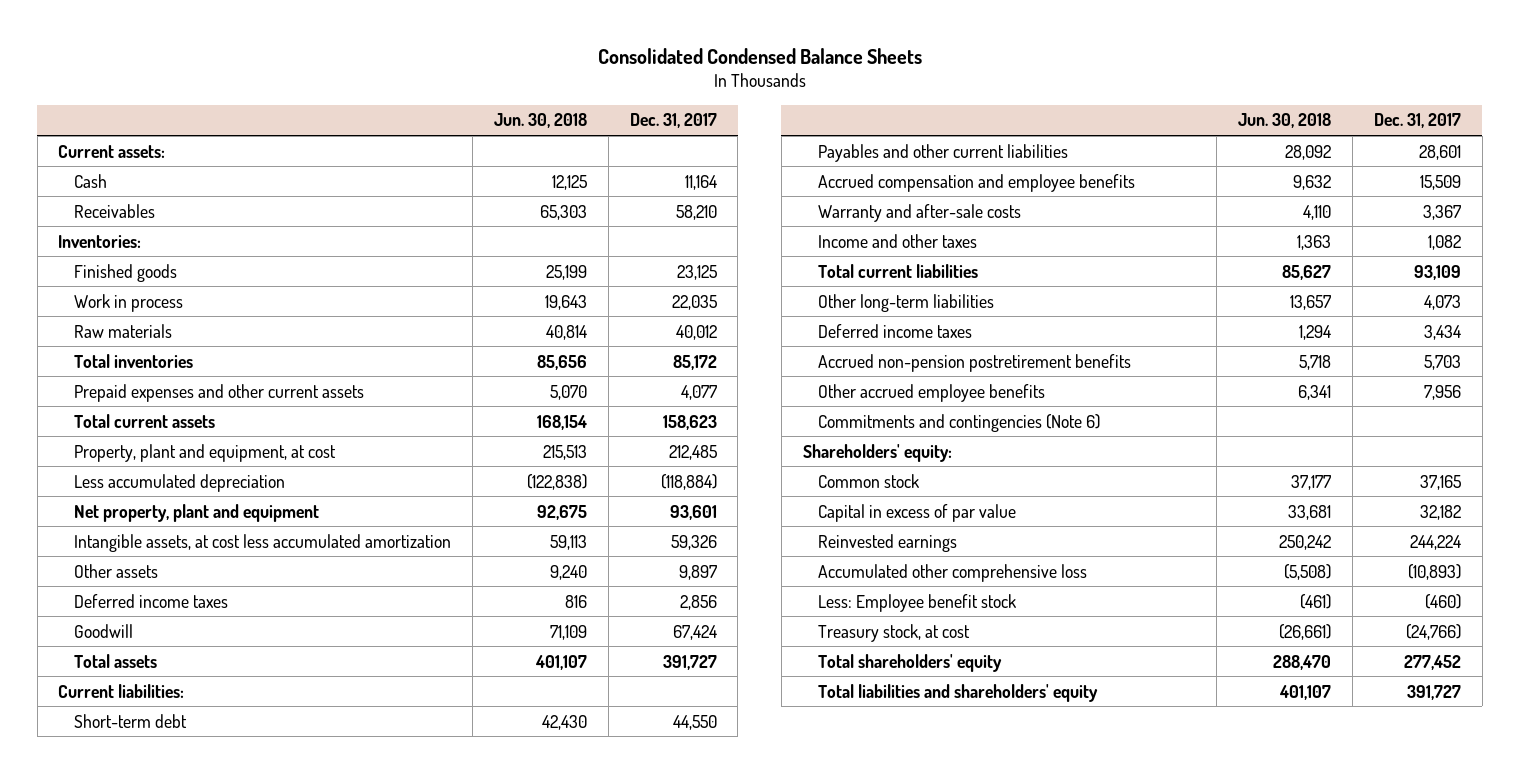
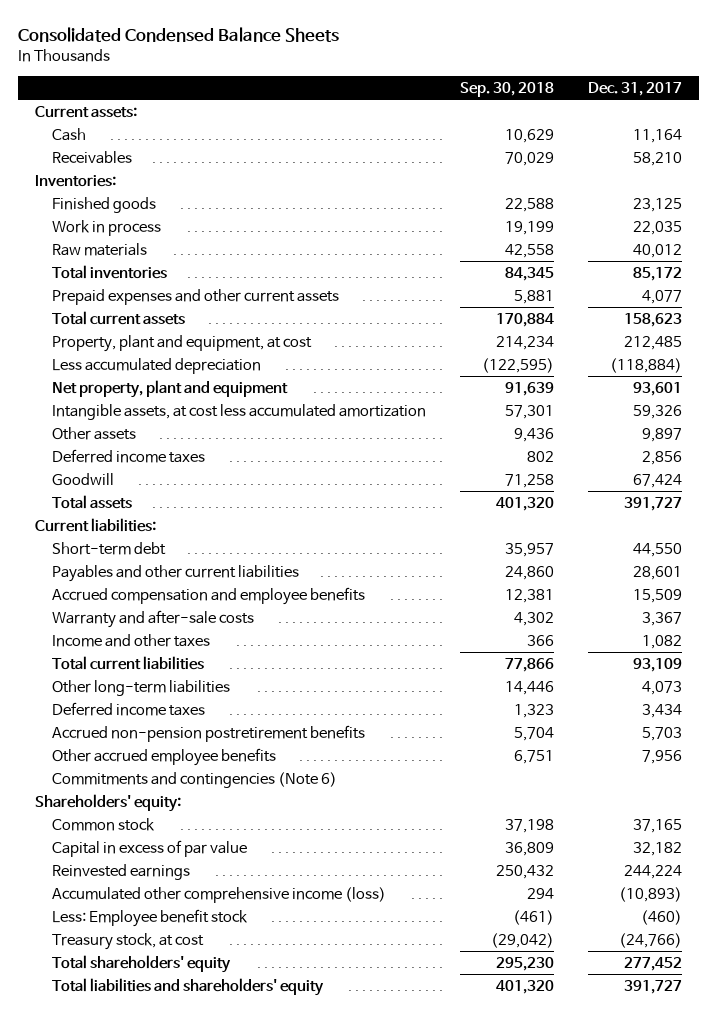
- | Jun. 30, 2018 | Dec. 31, 2017
+ | Sep. 30, 2018 | Dec. 31, 2017
- Accumulated other comprehensive loss | (5,508) | (10,893)
+ Accumulated other comprehensive income (loss) | 294 | (10,893)

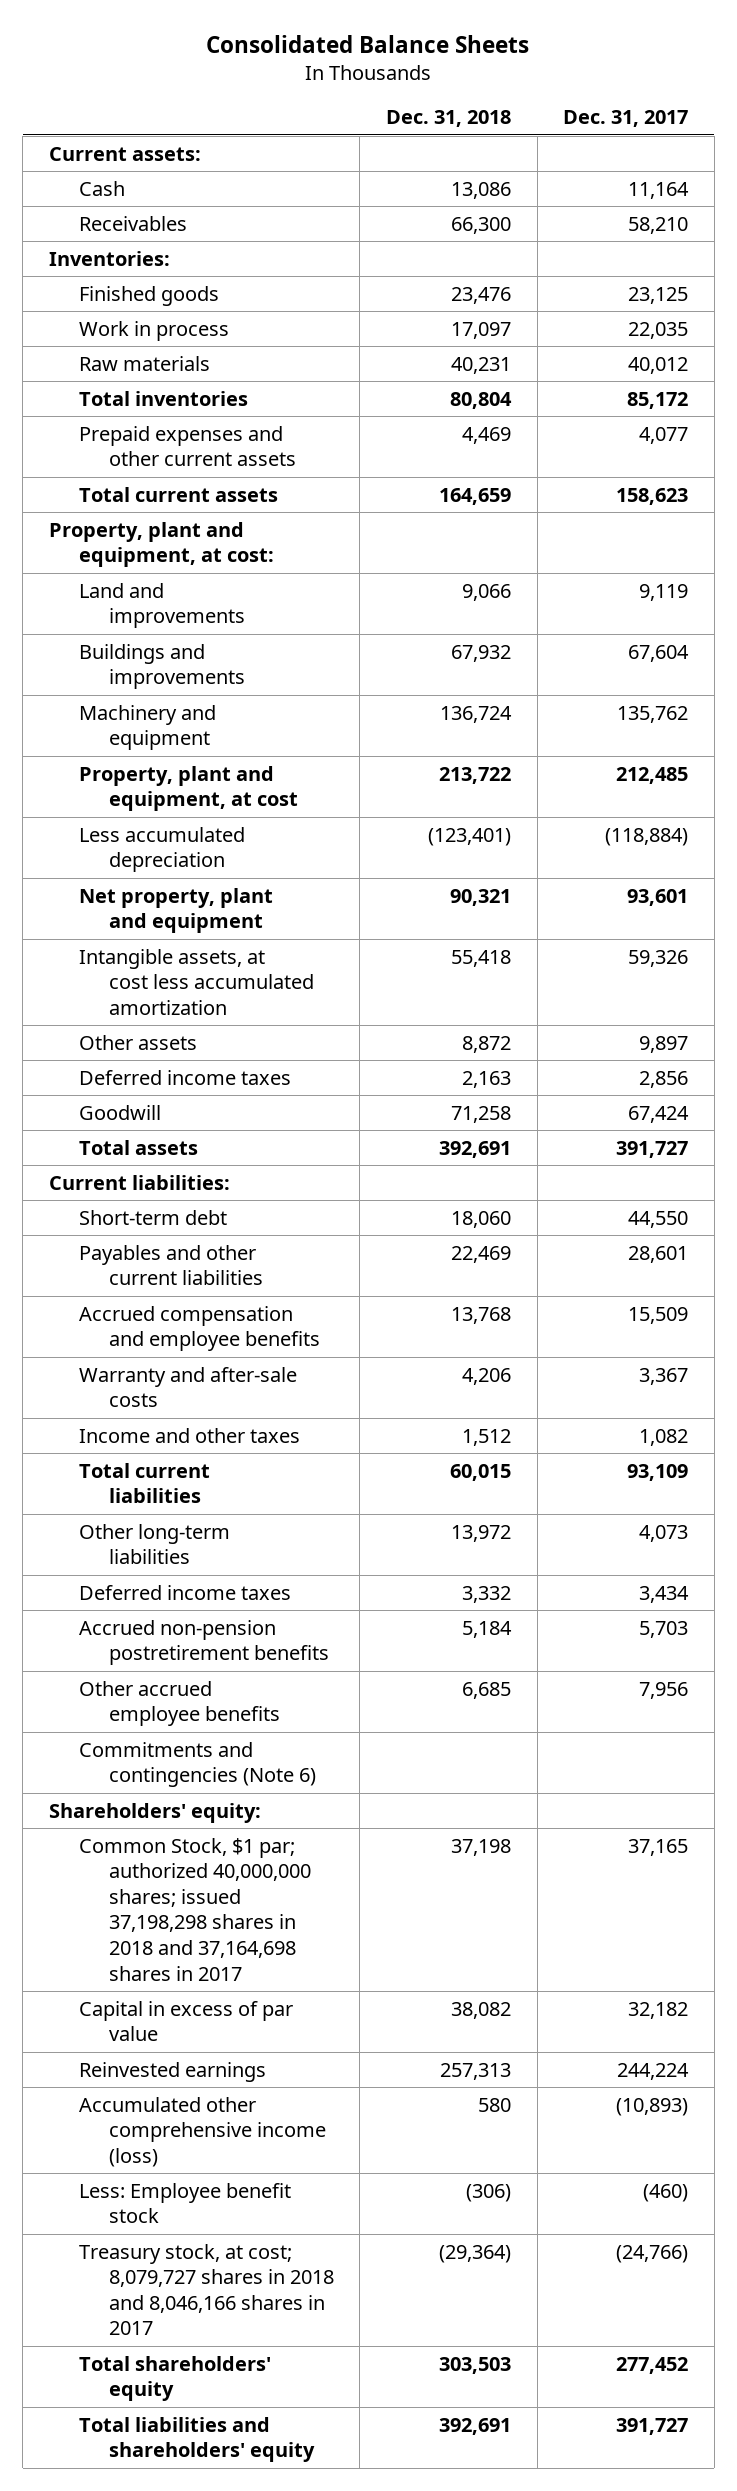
- Consolidated Condensed Balance Sheets
+ Consolidated Balance Sheets
- | Sep. 30, 2018 | Dec. 31, 2017
+ | Dec. 31, 2018 | Dec. 31, 2017
+ Property, plant and equipment, at cost:
+ Land and improvements | 9,066 | 9,119
+ Buildings and improvements | 67,932 | 67,604
+ Machinery and equipment | 136,724 | 135,762
- Common stock | 37,198 | 37,165
+ Common Stock, $1 par; authorized 40,000,000 shares; issued 37,198,298 shares in 2018 and 37,164,698 shares in 2017 | 37,198 | 37,165
- Treasury stock, at cost | (29,042) | (24,766)
+ Treasury stock, at cost; 8,079,727 shares in 2018 and 8,046,166 shares in 2017 | (29,364) | (24,766)

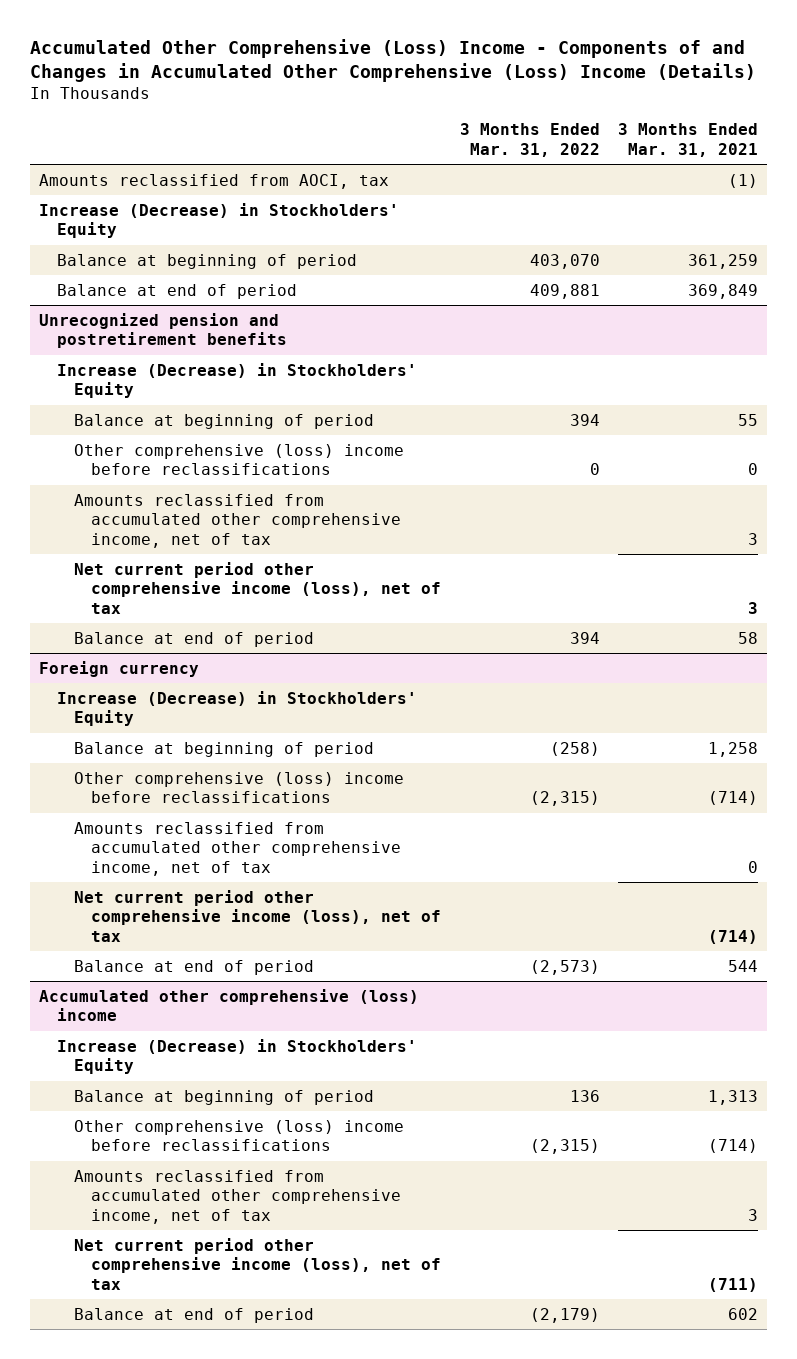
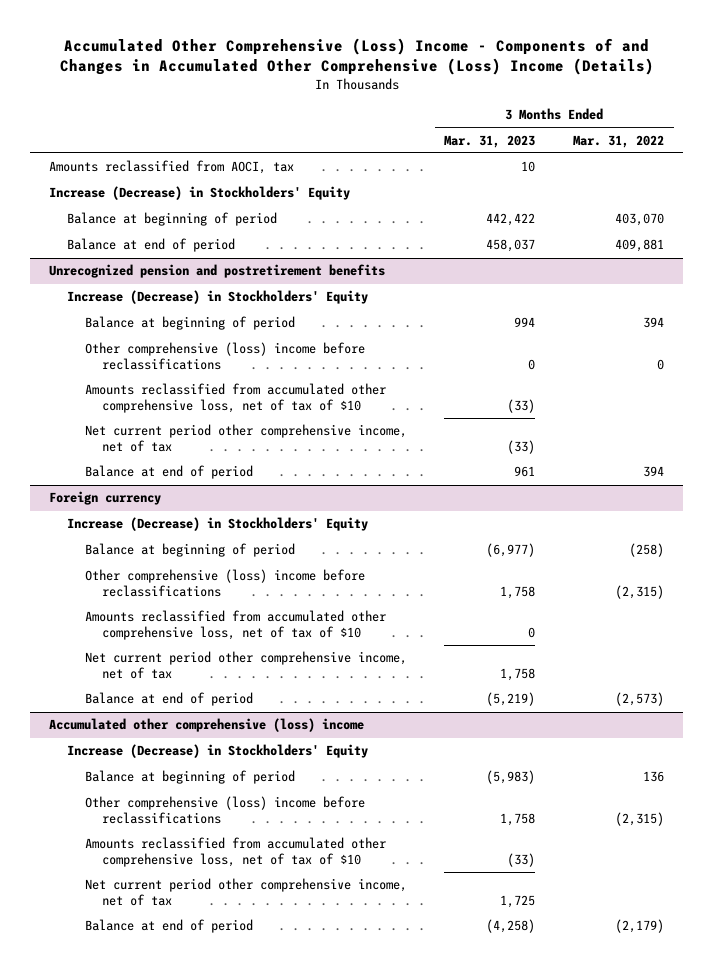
- | 3 Months Ended Mar. 31, 2022 | 3 Months Ended Mar. 31, 2021
+ | 3 Months Ended Mar. 31, 2023 | 3 Months Ended Mar. 31, 2022
@ Unrecognized pension and postretirement benefits
- Amounts reclassified from accumulated other comprehensive income, net of tax | | 3
- Net current period other comprehensive income (loss), net of tax | | 3
+ Amounts reclassified from accumulated other comprehensive loss, net of tax of $10 | (33) |
+ Net current period other comprehensive income, net of tax | (33) |
@ Foreign currency
- Amounts reclassified from accumulated other comprehensive income, net of tax | | 0
- Net current period other comprehensive income (loss), net of tax | | (714)
+ Amounts reclassified from accumulated other comprehensive loss, net of tax of $10 | 0 |
+ Net current period other comprehensive income, net of tax | 1,758 |
@ Accumulated other comprehensive (loss) income
- Amounts reclassified from accumulated other comprehensive income, net of tax | | 3
- Net current period other comprehensive income (loss), net of tax | | (711)
+ Amounts reclassified from accumulated other comprehensive loss, net of tax of $10 | (33) |
+ Net current period other comprehensive income, net of tax | 1,725 |

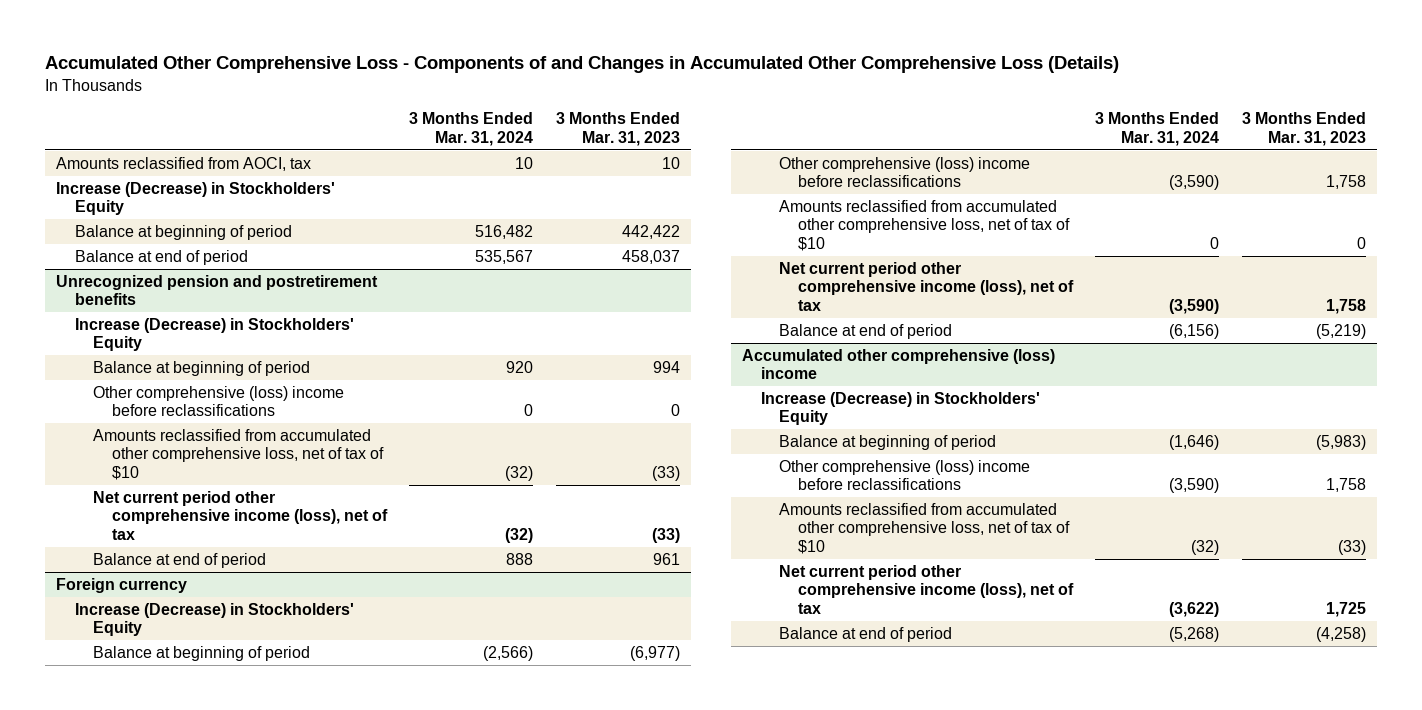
- Accumulated Other Comprehensive (Loss) Income - Components of and Changes in Accumulated Other Comprehensive (Loss) Income (Details)
+ Accumulated Other Comprehensive Loss - Components of and Changes in Accumulated Other Comprehensive Loss (Details)
- | 3 Months Ended Mar. 31, 2023 | 3 Months Ended Mar. 31, 2022
+ | 3 Months Ended Mar. 31, 2024 | 3 Months Ended Mar. 31, 2023
@ Unrecognized pension and postretirement benefits
- Net current period other comprehensive income, net of tax | (33) |
+ Net current period other comprehensive income (loss), net of tax | (32) | (33)
@ Foreign currency
- Net current period other comprehensive income, net of tax | 1,758 |
+ Net current period other comprehensive income (loss), net of tax | (3,590) | 1,758
@ Accumulated other comprehensive (loss) income
- Net current period other comprehensive income, net of tax | 1,725 |
+ Net current period other comprehensive income (loss), net of tax | (3,622) | 1,725

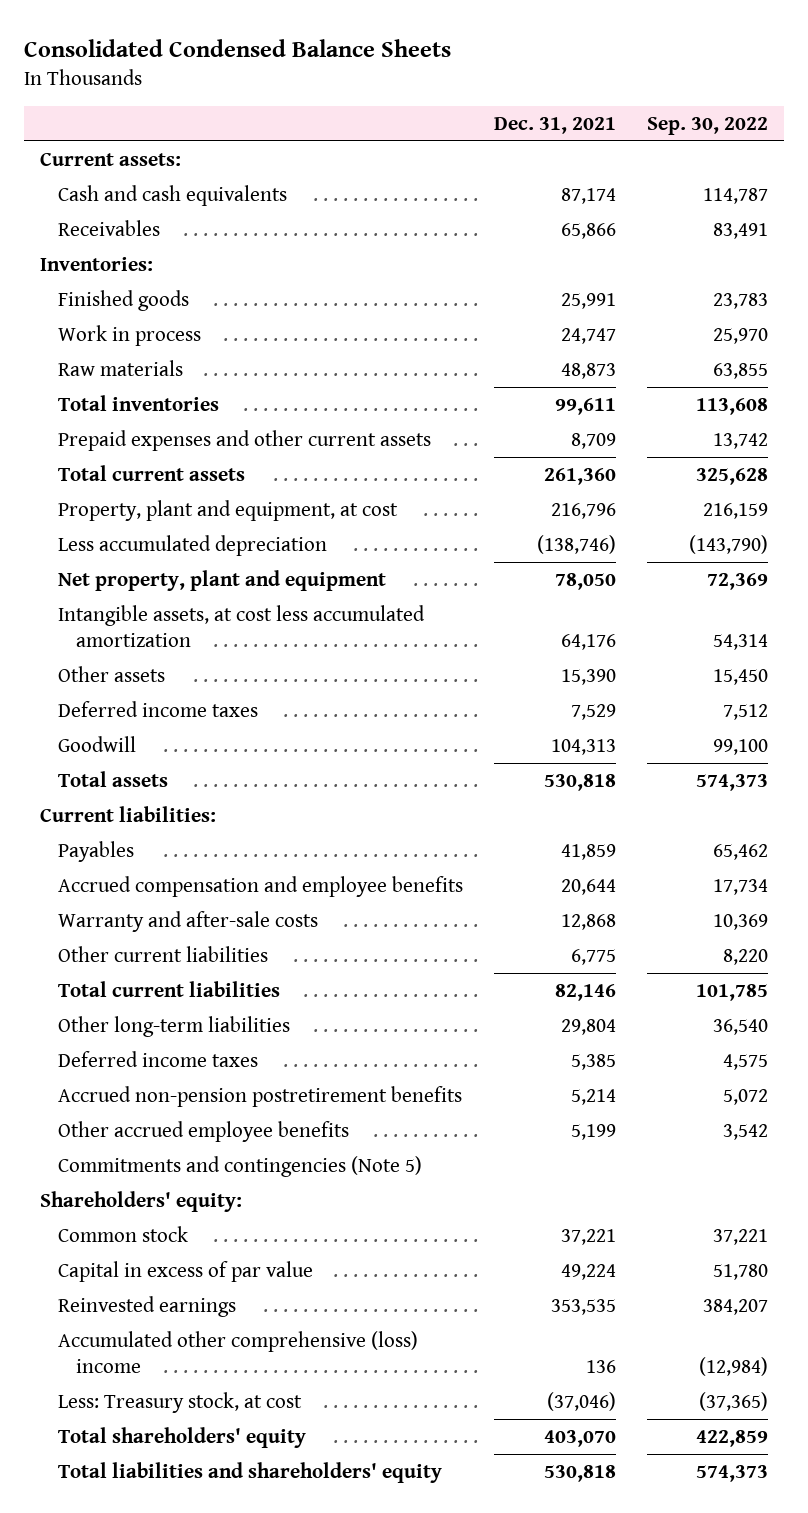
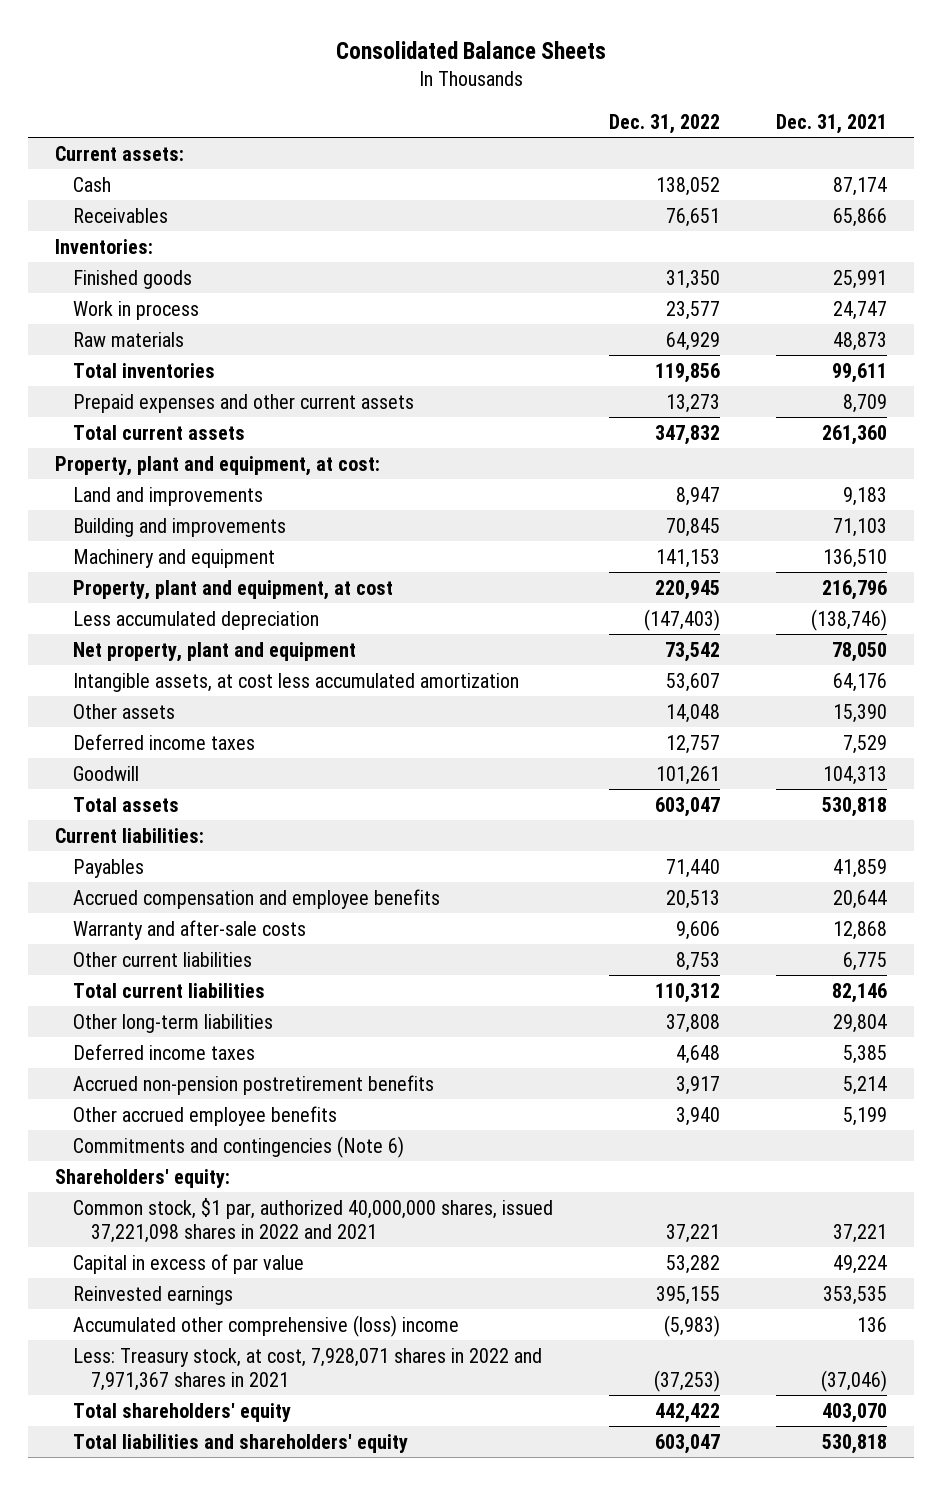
- Consolidated Condensed Balance Sheets
+ Consolidated Balance Sheets
- | Dec. 31, 2021 | Sep. 30, 2022
+ | Dec. 31, 2022 | Dec. 31, 2021
- Cash and cash equivalents | 87,174 | 114,787
+ Cash | 138,052 | 87,174
+ Property, plant and equipment, at cost:
+ Land and improvements | 8,947 | 9,183
+ Building and improvements | 70,845 | 71,103
+ Machinery and equipment | 141,153 | 136,510
- Commitments and contingencies (Note 5)
+ Commitments and contingencies (Note 6)
- Common stock | 37,221 | 37,221
+ Common stock, $1 par, authorized 40,000,000 shares, issued 37,221,098 shares in 2022 and 2021 | 37,221 | 37,221
- Less: Treasury stock, at cost | (37,046) | (37,365)
+ Less: Treasury stock, at cost, 7,928,071 shares in 2022 and 7,971,367 shares in 2021 | (37,253) | (37,046)

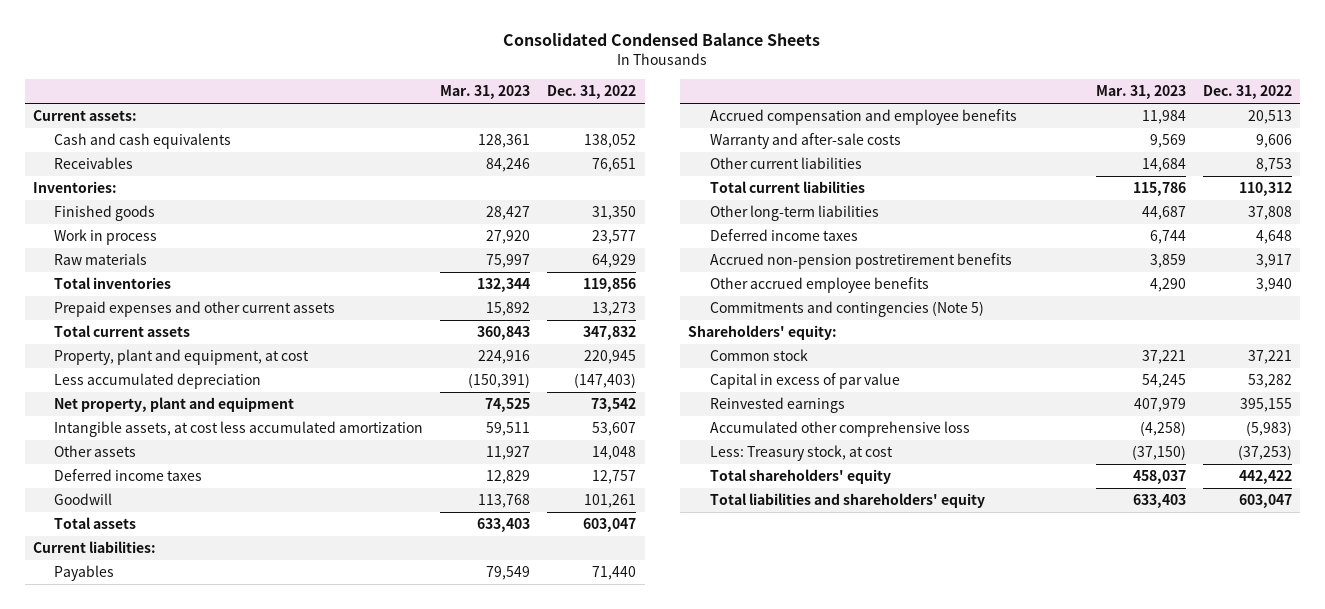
- Consolidated Balance Sheets
+ Consolidated Condensed Balance Sheets
- | Dec. 31, 2022 | Dec. 31, 2021
+ | Mar. 31, 2023 | Dec. 31, 2022
- Cash | 138,052 | 87,174
+ Cash and cash equivalents | 128,361 | 138,052
- Property, plant and equipment, at cost:
- Land and improvements | 8,947 | 9,183
- Building and improvements | 70,845 | 71,103
- Machinery and equipment | 141,153 | 136,510
- Commitments and contingencies (Note 6)
+ Commitments and contingencies (Note 5)
- Common stock, $1 par, authorized 40,000,000 shares, issued 37,221,098 shares in 2022 and 2021 | 37,221 | 37,221
+ Common stock | 37,221 | 37,221
- Accumulated other comprehensive (loss) income | (5,983) | 136
- Less: Treasury stock, at cost, 7,928,071 shares in 2022 and 7,971,367 shares in 2021 | (37,253) | (37,046)
+ Accumulated other comprehensive loss | (4,258) | (5,983)
+ Less: Treasury stock, at cost | (37,150) | (37,253)

